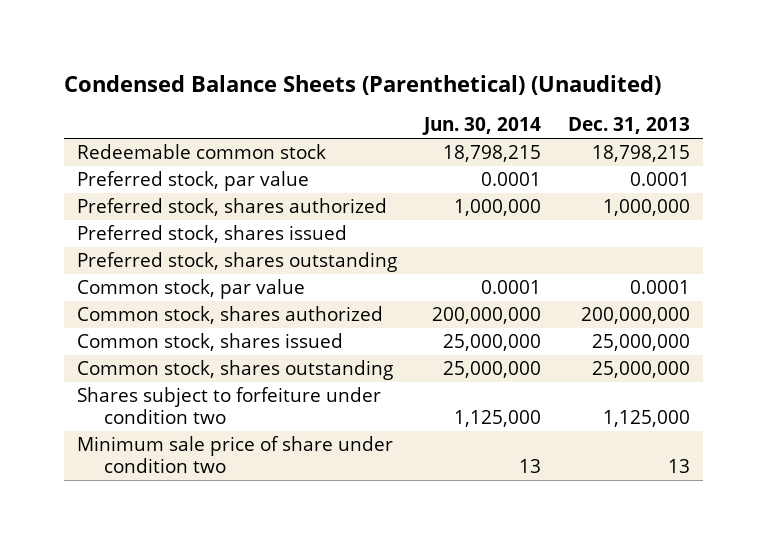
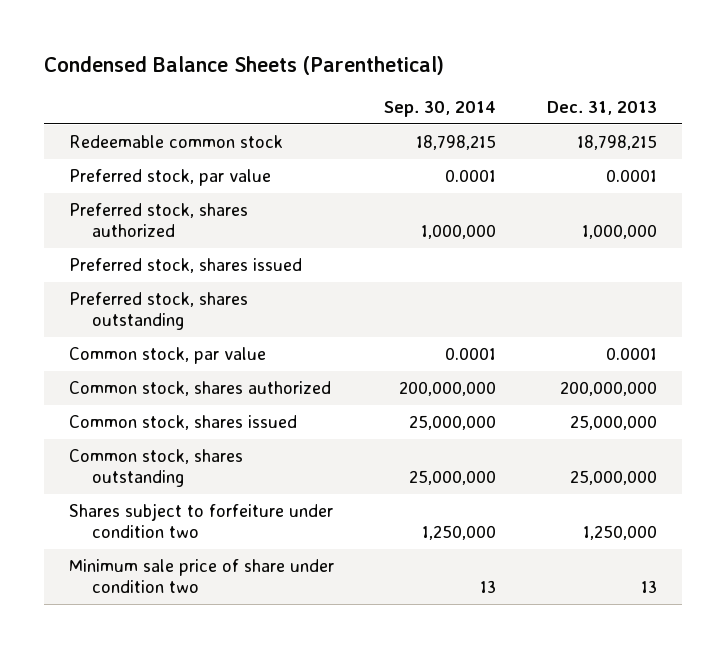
- Condensed Balance Sheets (Parenthetical) (Unaudited)
+ Condensed Balance Sheets (Parenthetical)
- | Jun. 30, 2014 | Dec. 31, 2013
+ | Sep. 30, 2014 | Dec. 31, 2013
- Shares subject to forfeiture under condition two | 1,125,000 | 1,125,000
+ Shares subject to forfeiture under condition two | 1,250,000 | 1,250,000

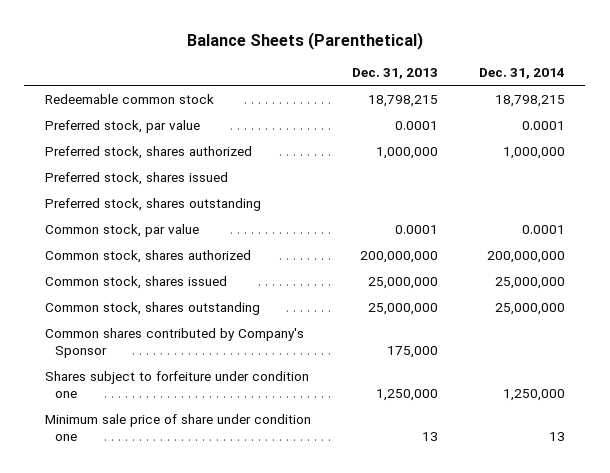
- Condensed Balance Sheets (Parenthetical)
+ Balance Sheets (Parenthetical)
- | Sep. 30, 2014 | Dec. 31, 2013
+ | Dec. 31, 2013 | Dec. 31, 2014
- Shares subject to forfeiture under condition two | 1,250,000 | 1,250,000
- Minimum sale price of share under condition two | 13 | 13
+ Common shares contributed by Company's Sponsor | 175,000 |
+ Shares subject to forfeiture under condition one | 1,250,000 | 1,250,000
+ Minimum sale price of share under condition one | 13 | 13

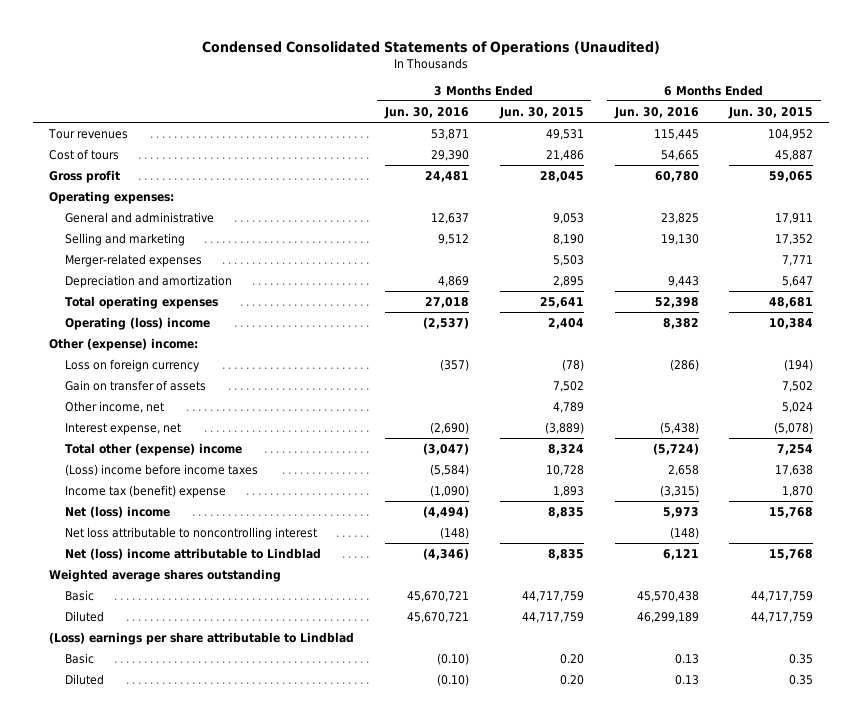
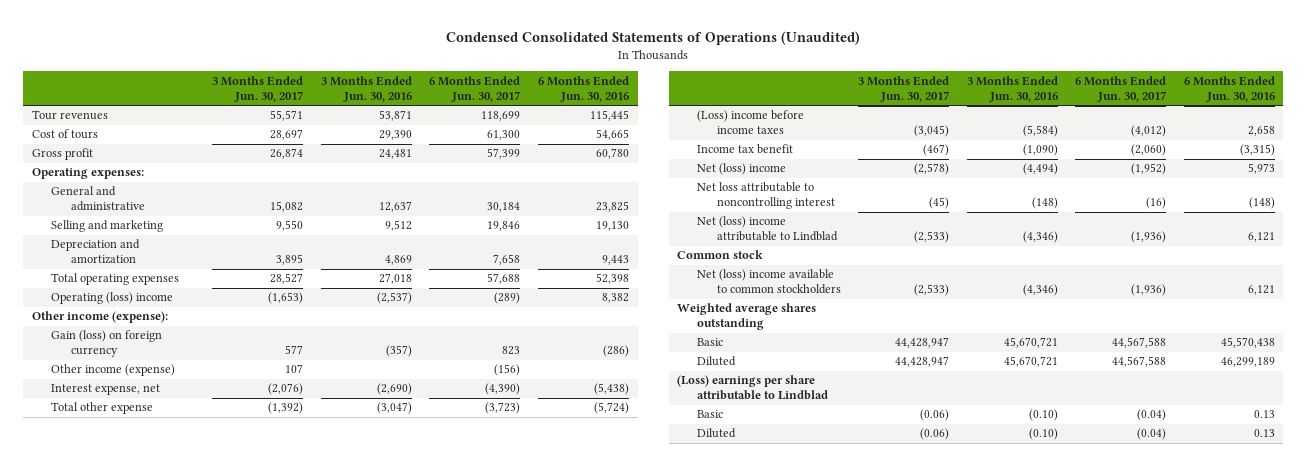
- | 3 Months Ended Jun. 30, 2016 | 3 Months Ended Jun. 30, 2015 | 6 Months Ended Jun. 30, 2016 | 6 Months Ended Jun. 30, 2015
+ | 3 Months Ended Jun. 30, 2017 | 3 Months Ended Jun. 30, 2016 | 6 Months Ended Jun. 30, 2017 | 6 Months Ended Jun. 30, 2016
- Merger-related expenses | | 5,503 | | 7,771
- Other (expense) income:
- Loss on foreign currency | (357) | (78) | (286) | (194)
- Gain on transfer of assets | | 7,502 | | 7,502
- Other income, net | | 4,789 | | 5,024
+ Other income (expense):
+ Gain (loss) on foreign currency | 577 | (357) | 823 | (286)
+ Other income (expense) | 107 | | (156) |
- Total other (expense) income | (3,047) | 8,324 | (5,724) | 7,254
+ Total other expense | (1,392) | (3,047) | (3,723) | (5,724)
- Income tax (benefit) expense | (1,090) | 1,893 | (3,315) | 1,870
+ Income tax benefit | (467) | (1,090) | (2,060) | (3,315)
+ Common stock
+ Net (loss) income available to common stockholders | (2,533) | (4,346) | (1,936) | 6,121

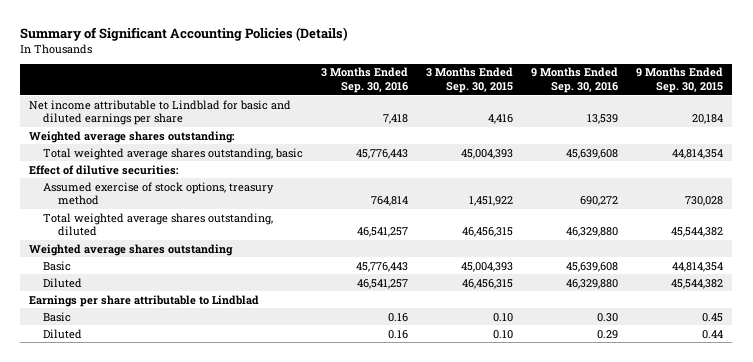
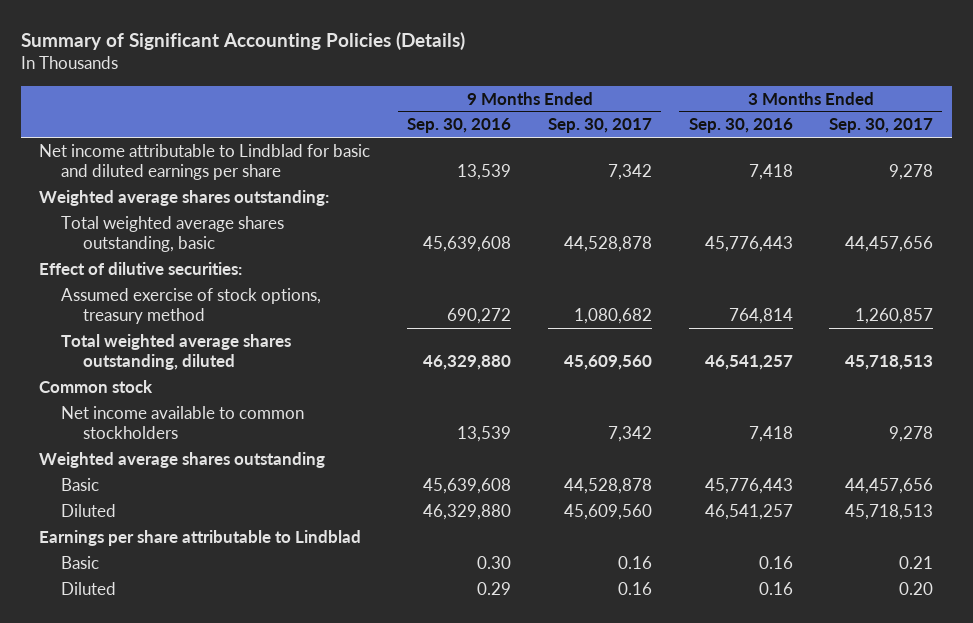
- | 3 Months Ended Sep. 30, 2016 | 3 Months Ended Sep. 30, 2015 | 9 Months Ended Sep. 30, 2016 | 9 Months Ended Sep. 30, 2015
+ | 9 Months Ended Sep. 30, 2016 | 9 Months Ended Sep. 30, 2017 | 3 Months Ended Sep. 30, 2016 | 3 Months Ended Sep. 30, 2017
+ Common stock
+ Net income available to common stockholders | 13,539 | 7,342 | 7,418 | 9,278

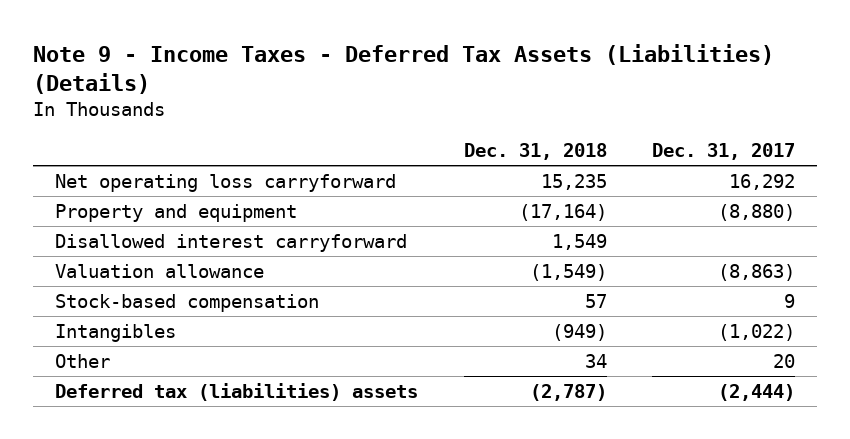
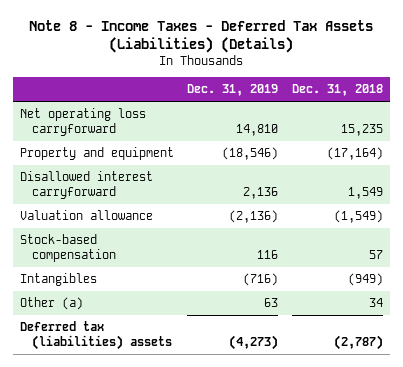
- Note 9 - Income Taxes - Deferred Tax Assets (Liabilities) (Details)
+ Note 8 - Income Taxes - Deferred Tax Assets (Liabilities) (Details)
- | Dec. 31, 2018 | Dec. 31, 2017
+ | Dec. 31, 2019 | Dec. 31, 2018
- Other | 34 | 20
+ Other (a) | 63 | 34

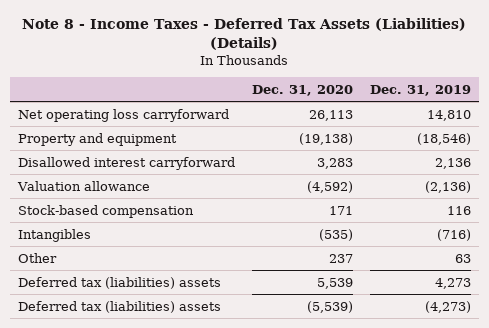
- | Dec. 31, 2019 | Dec. 31, 2018
+ | Dec. 31, 2020 | Dec. 31, 2019
- Other (a) | 63 | 34
+ Other | 237 | 63
+ Deferred tax (liabilities) assets | 5,539 | 4,273

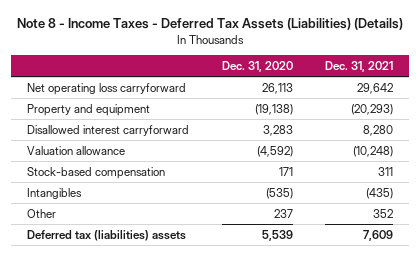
- | Dec. 31, 2020 | Dec. 31, 2019
+ | Dec. 31, 2020 | Dec. 31, 2021
- Deferred tax (liabilities) assets | (5,539) | (4,273)

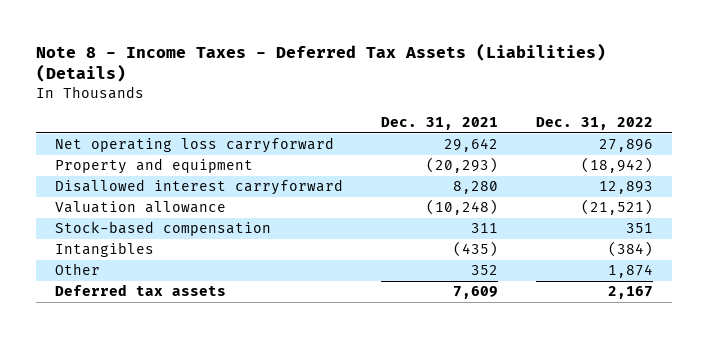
- | Dec. 31, 2020 | Dec. 31, 2021
+ | Dec. 31, 2021 | Dec. 31, 2022
- Deferred tax (liabilities) assets | 5,539 | 7,609
+ Deferred tax assets | 7,609 | 2,167

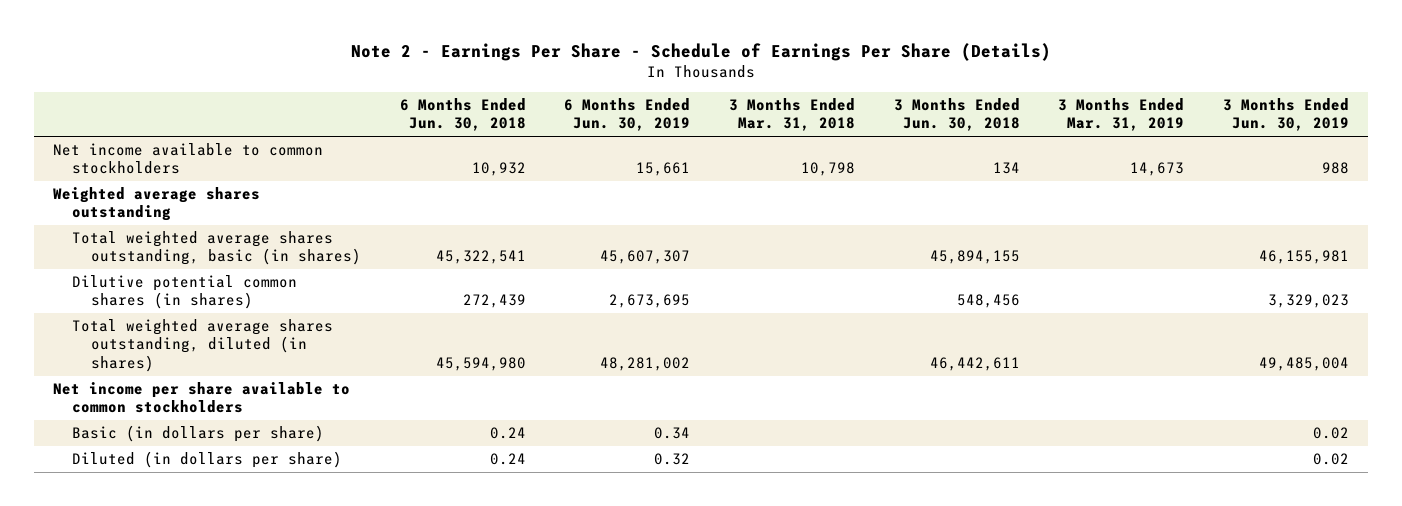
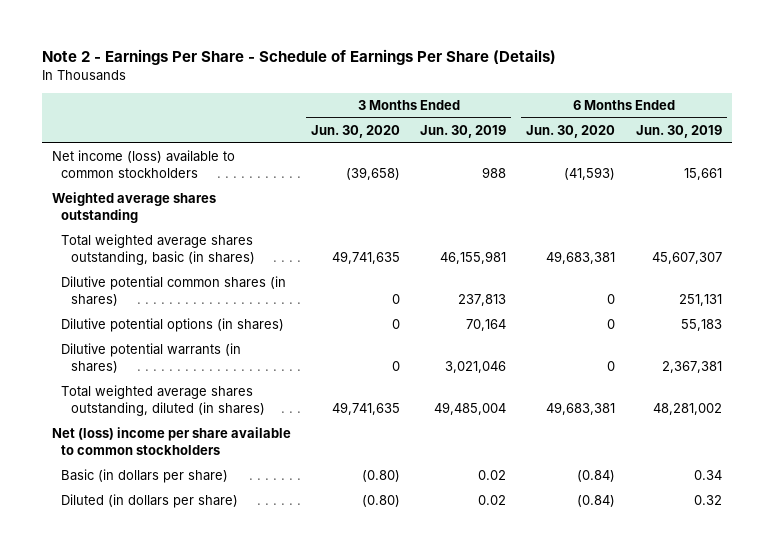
- | 6 Months Ended Jun. 30, 2018 | 6 Months Ended Jun. 30, 2019 | 3 Months Ended Mar. 31, 2018 | 3 Months Ended Jun. 30, 2018 | 3 Months Ended Mar. 31, 2019 | 3 Months Ended Jun. 30, 2019
+ | 3 Months Ended Jun. 30, 2020 | 3 Months Ended Jun. 30, 2019 | 6 Months Ended Jun. 30, 2020 | 6 Months Ended Jun. 30, 2019
- Net income available to common stockholders | 10,932 | 15,661 | 10,798 | 134 | 14,673 | 988
+ Net income (loss) available to common stockholders | (39,658) | 988 | (41,593) | 15,661
- Dilutive potential common shares (in shares) | 272,439 | 2,673,695 | | 548,456 | | 3,329,023
+ Dilutive potential common shares (in shares) | 0 | 237,813 | 0 | 251,131
+ Dilutive potential options (in shares) | 0 | 70,164 | 0 | 55,183
+ Dilutive potential warrants (in shares) | 0 | 3,021,046 | 0 | 2,367,381
- Net income per share available to common stockholders
+ Net (loss) income per share available to common stockholders

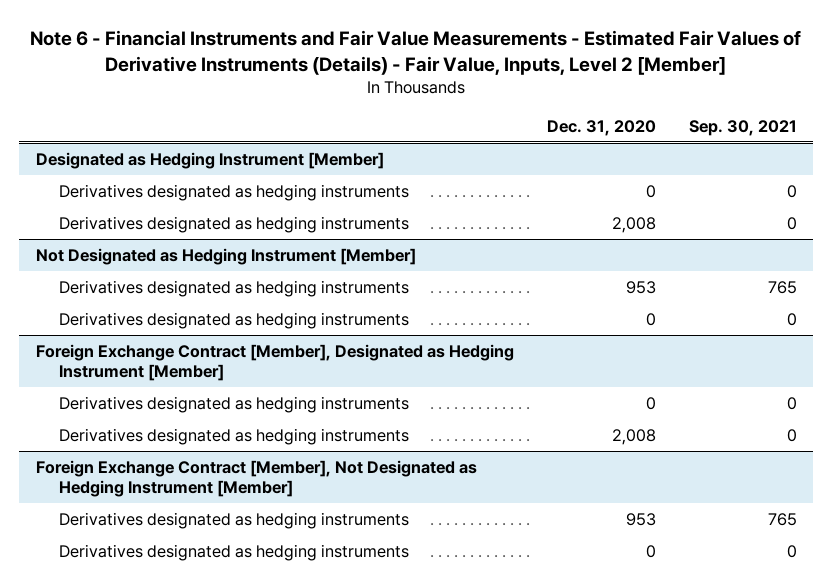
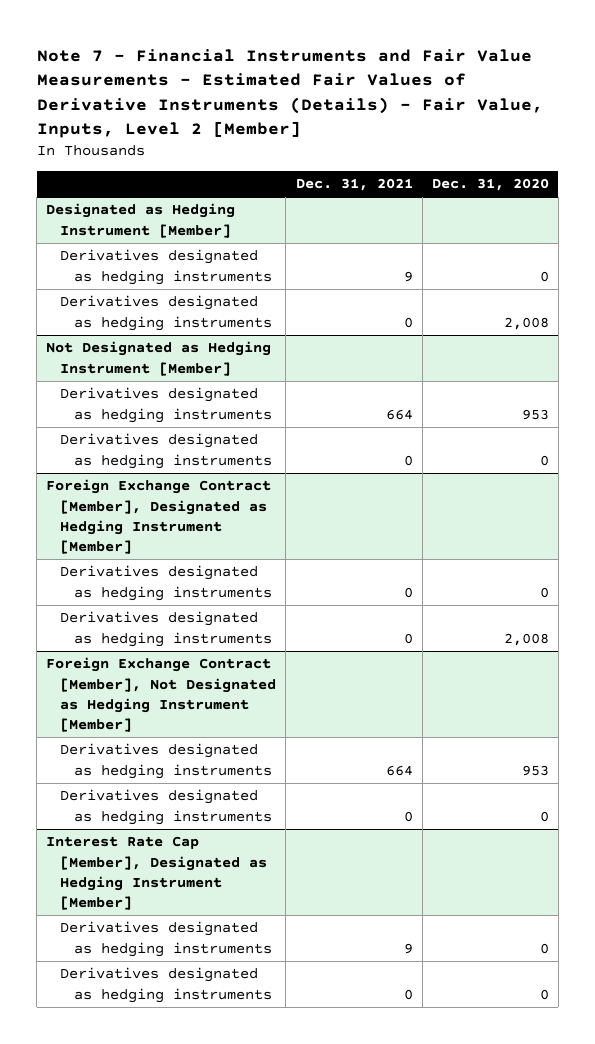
- Note 6 - Financial Instruments and Fair Value Measurements - Estimated Fair Values of Derivative Instruments (Details) - Fair Value, Inputs, Level 2 [Member]
+ Note 7 - Financial Instruments and Fair Value Measurements - Estimated Fair Values of Derivative Instruments (Details) - Fair Value, Inputs, Level 2 [Member]
- | Dec. 31, 2020 | Sep. 30, 2021
+ | Dec. 31, 2021 | Dec. 31, 2020
+ Interest Rate Cap [Member], Designated as Hedging Instrument [Member]
+ Derivatives designated as hedging instruments | 9 | 0
+ Derivatives designated as hedging instruments | 0 | 0

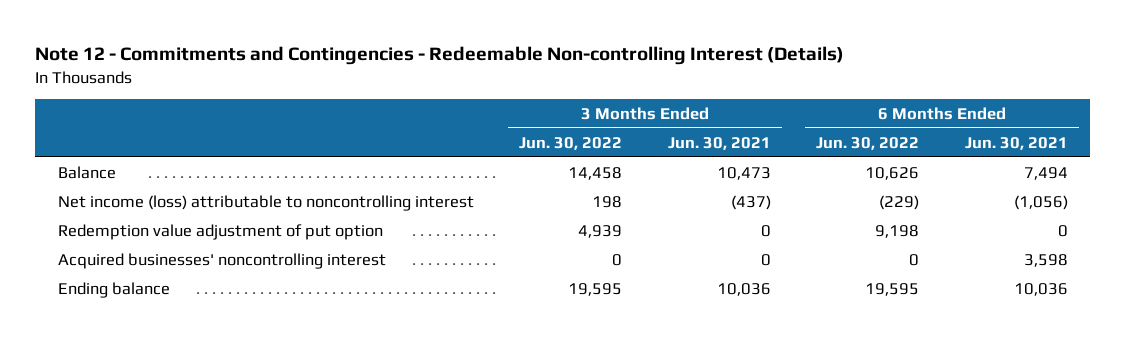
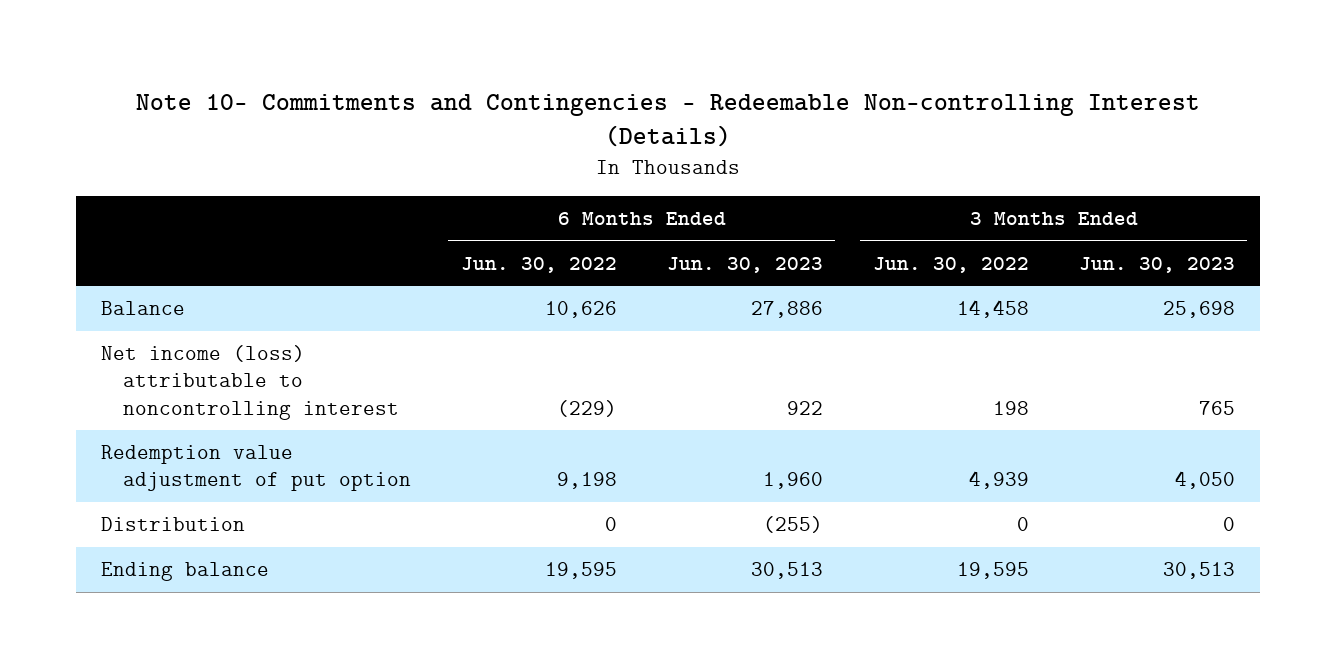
- Note 12 - Commitments and Contingencies - Redeemable Non-controlling Interest (Details)
+ Note 10- Commitments and Contingencies - Redeemable Non-controlling Interest (Details)
- | 3 Months Ended Jun. 30, 2022 | 3 Months Ended Jun. 30, 2021 | 6 Months Ended Jun. 30, 2022 | 6 Months Ended Jun. 30, 2021
+ | 6 Months Ended Jun. 30, 2022 | 6 Months Ended Jun. 30, 2023 | 3 Months Ended Jun. 30, 2022 | 3 Months Ended Jun. 30, 2023
- Acquired businesses' noncontrolling interest | 0 | 0 | 0 | 3,598
+ Distribution | 0 | (255) | 0 | 0

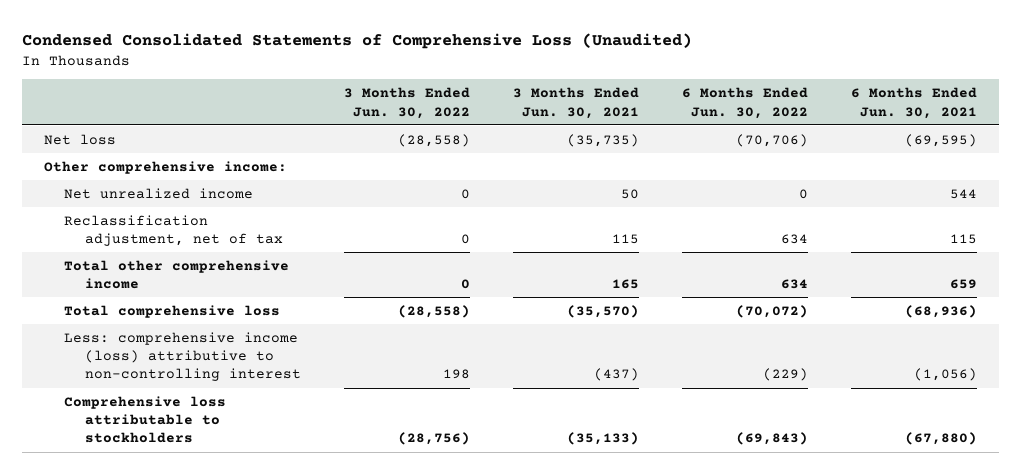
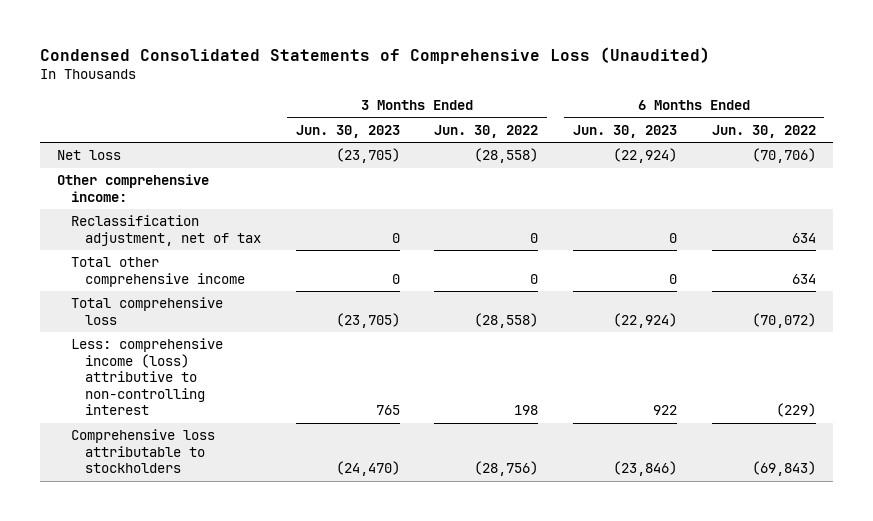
- | 3 Months Ended Jun. 30, 2022 | 3 Months Ended Jun. 30, 2021 | 6 Months Ended Jun. 30, 2022 | 6 Months Ended Jun. 30, 2021
+ | 3 Months Ended Jun. 30, 2023 | 3 Months Ended Jun. 30, 2022 | 6 Months Ended Jun. 30, 2023 | 6 Months Ended Jun. 30, 2022
- Net unrealized income | 0 | 50 | 0 | 544

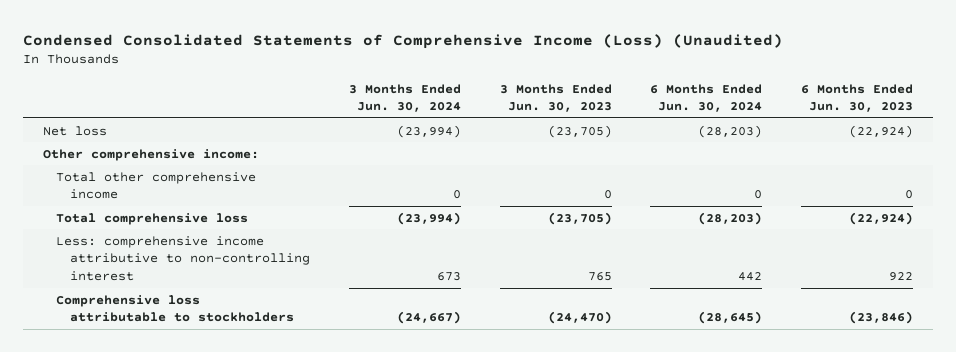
- Condensed Consolidated Statements of Comprehensive Loss (Unaudited)
+ Condensed Consolidated Statements of Comprehensive Income (Loss) (Unaudited)
- | 3 Months Ended Jun. 30, 2023 | 3 Months Ended Jun. 30, 2022 | 6 Months Ended Jun. 30, 2023 | 6 Months Ended Jun. 30, 2022
+ | 3 Months Ended Jun. 30, 2024 | 3 Months Ended Jun. 30, 2023 | 6 Months Ended Jun. 30, 2024 | 6 Months Ended Jun. 30, 2023
- Reclassification adjustment, net of tax | 0 | 0 | 0 | 634
- Less: comprehensive income (loss) attributive to non-controlling interest | 765 | 198 | 922 | (229)
+ Less: comprehensive income attributive to non-controlling interest | 673 | 765 | 442 | 922

